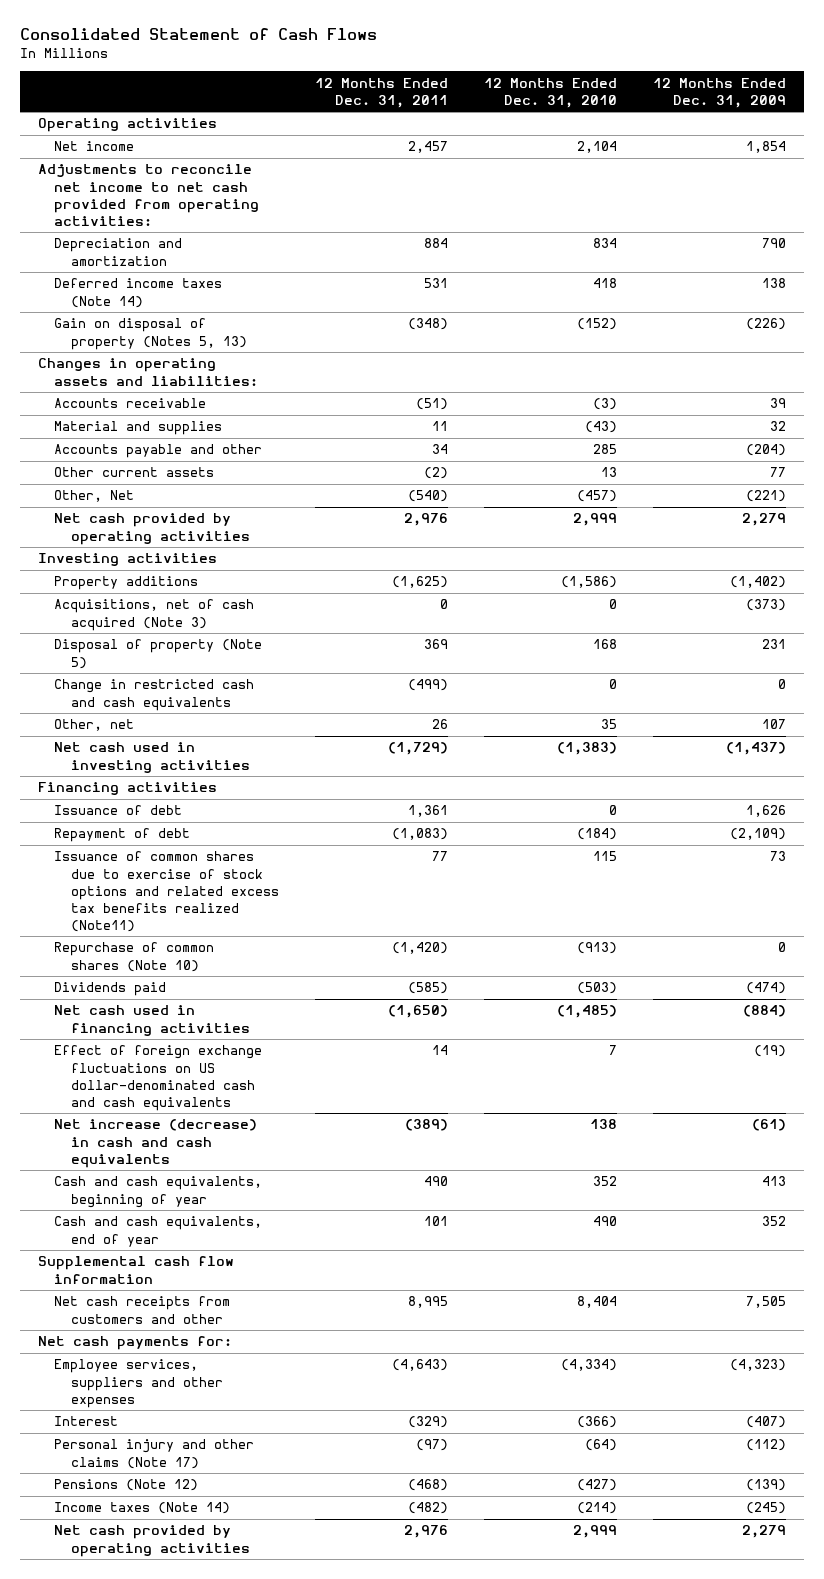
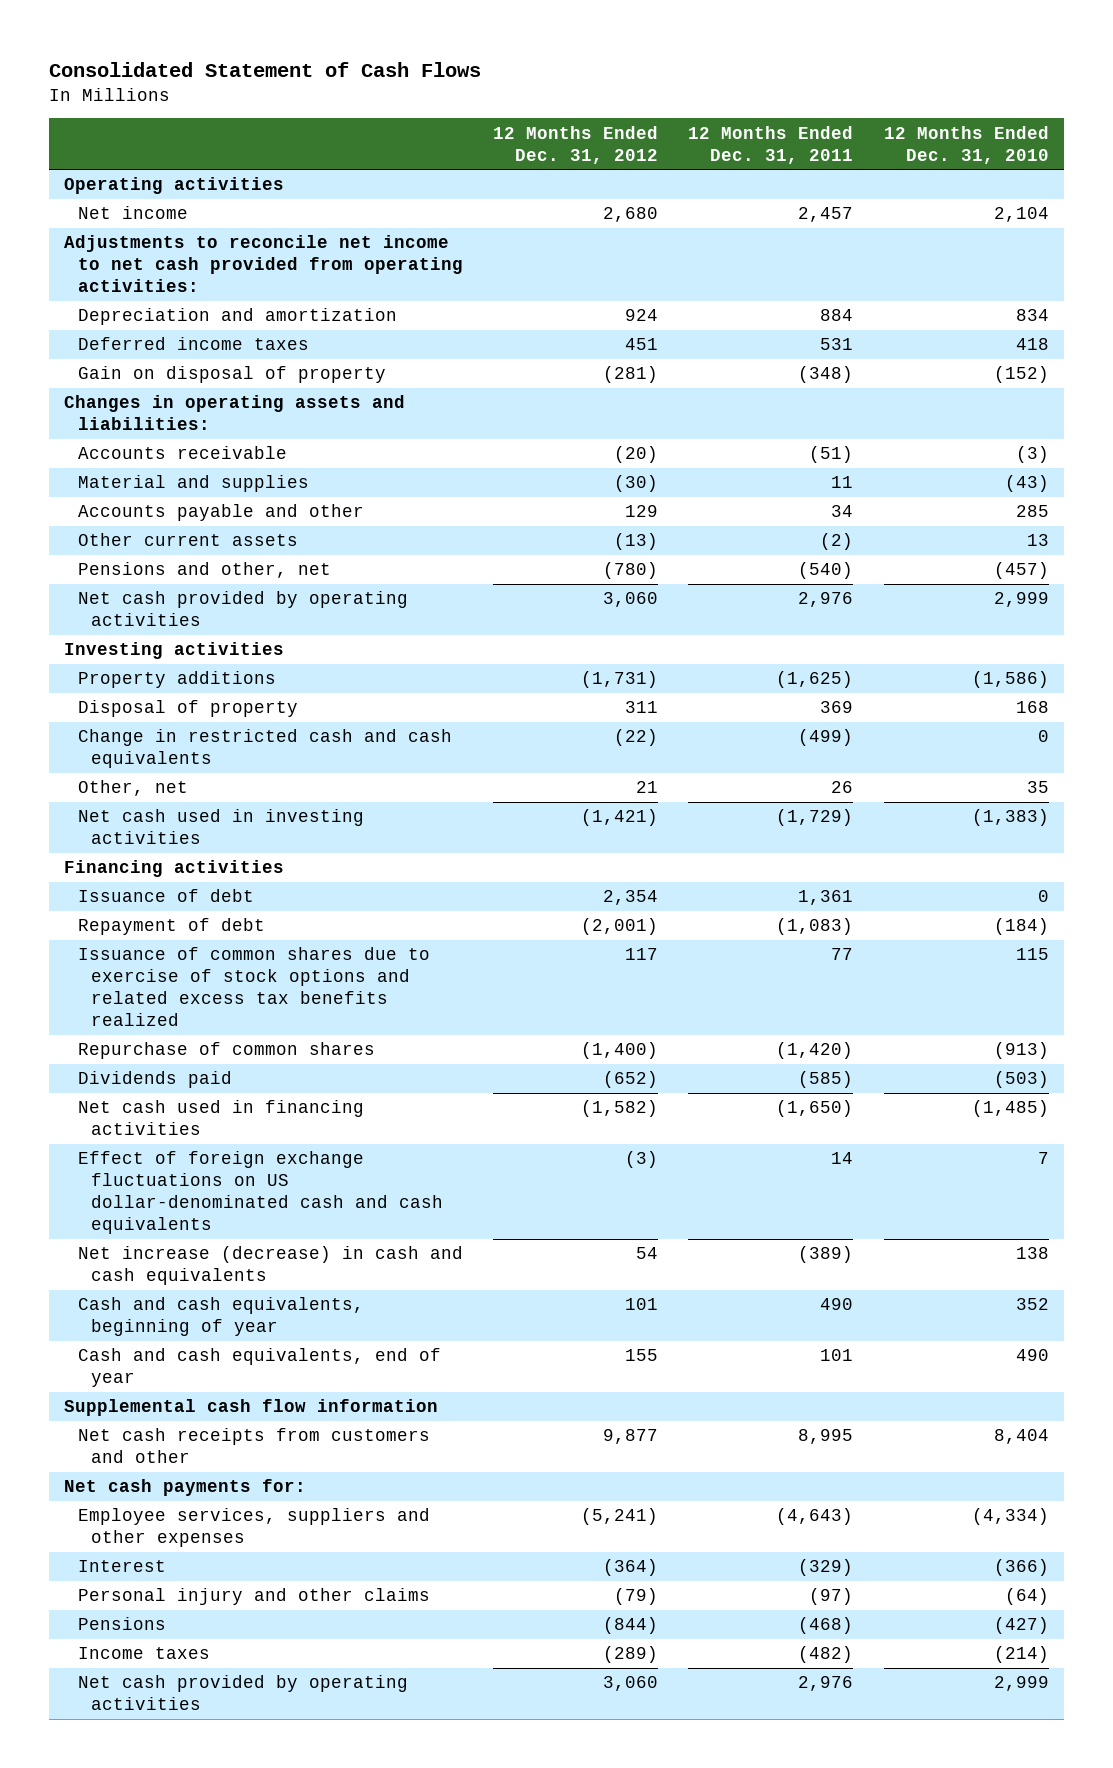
- | 12 Months Ended Dec. 31, 2011 | 12 Months Ended Dec. 31, 2010 | 12 Months Ended Dec. 31, 2009
+ | 12 Months Ended Dec. 31, 2012 | 12 Months Ended Dec. 31, 2011 | 12 Months Ended Dec. 31, 2010
- Deferred income taxes (Note 14) | 531 | 418 | 138
- Gain on disposal of property (Notes 5, 13) | (348) | (152) | (226)
+ Deferred income taxes | 451 | 531 | 418
+ Gain on disposal of property | (281) | (348) | (152)
- Other, Net | (540) | (457) | (221)
+ Pensions and other, net | (780) | (540) | (457)
- Acquisitions, net of cash acquired (Note 3) | 0 | 0 | (373)
- Disposal of property (Note 5) | 369 | 168 | 231
+ Disposal of property | 311 | 369 | 168
- Issuance of common shares due to exercise of stock options and related excess tax benefits realized (Note11) | 77 | 115 | 73
- Repurchase of common shares (Note 10) | (1,420) | (913) | 0
+ Issuance of common shares due to exercise of stock options and related excess tax benefits realized | 117 | 77 | 115
+ Repurchase of common shares | (1,400) | (1,420) | (913)
- Personal injury and other claims (Note 17) | (97) | (64) | (112)
- Pensions (Note 12) | (468) | (427) | (139)
- Income taxes (Note 14) | (482) | (214) | (245)
+ Personal injury and other claims | (79) | (97) | (64)
+ Pensions | (844) | (468) | (427)
+ Income taxes | (289) | (482) | (214)

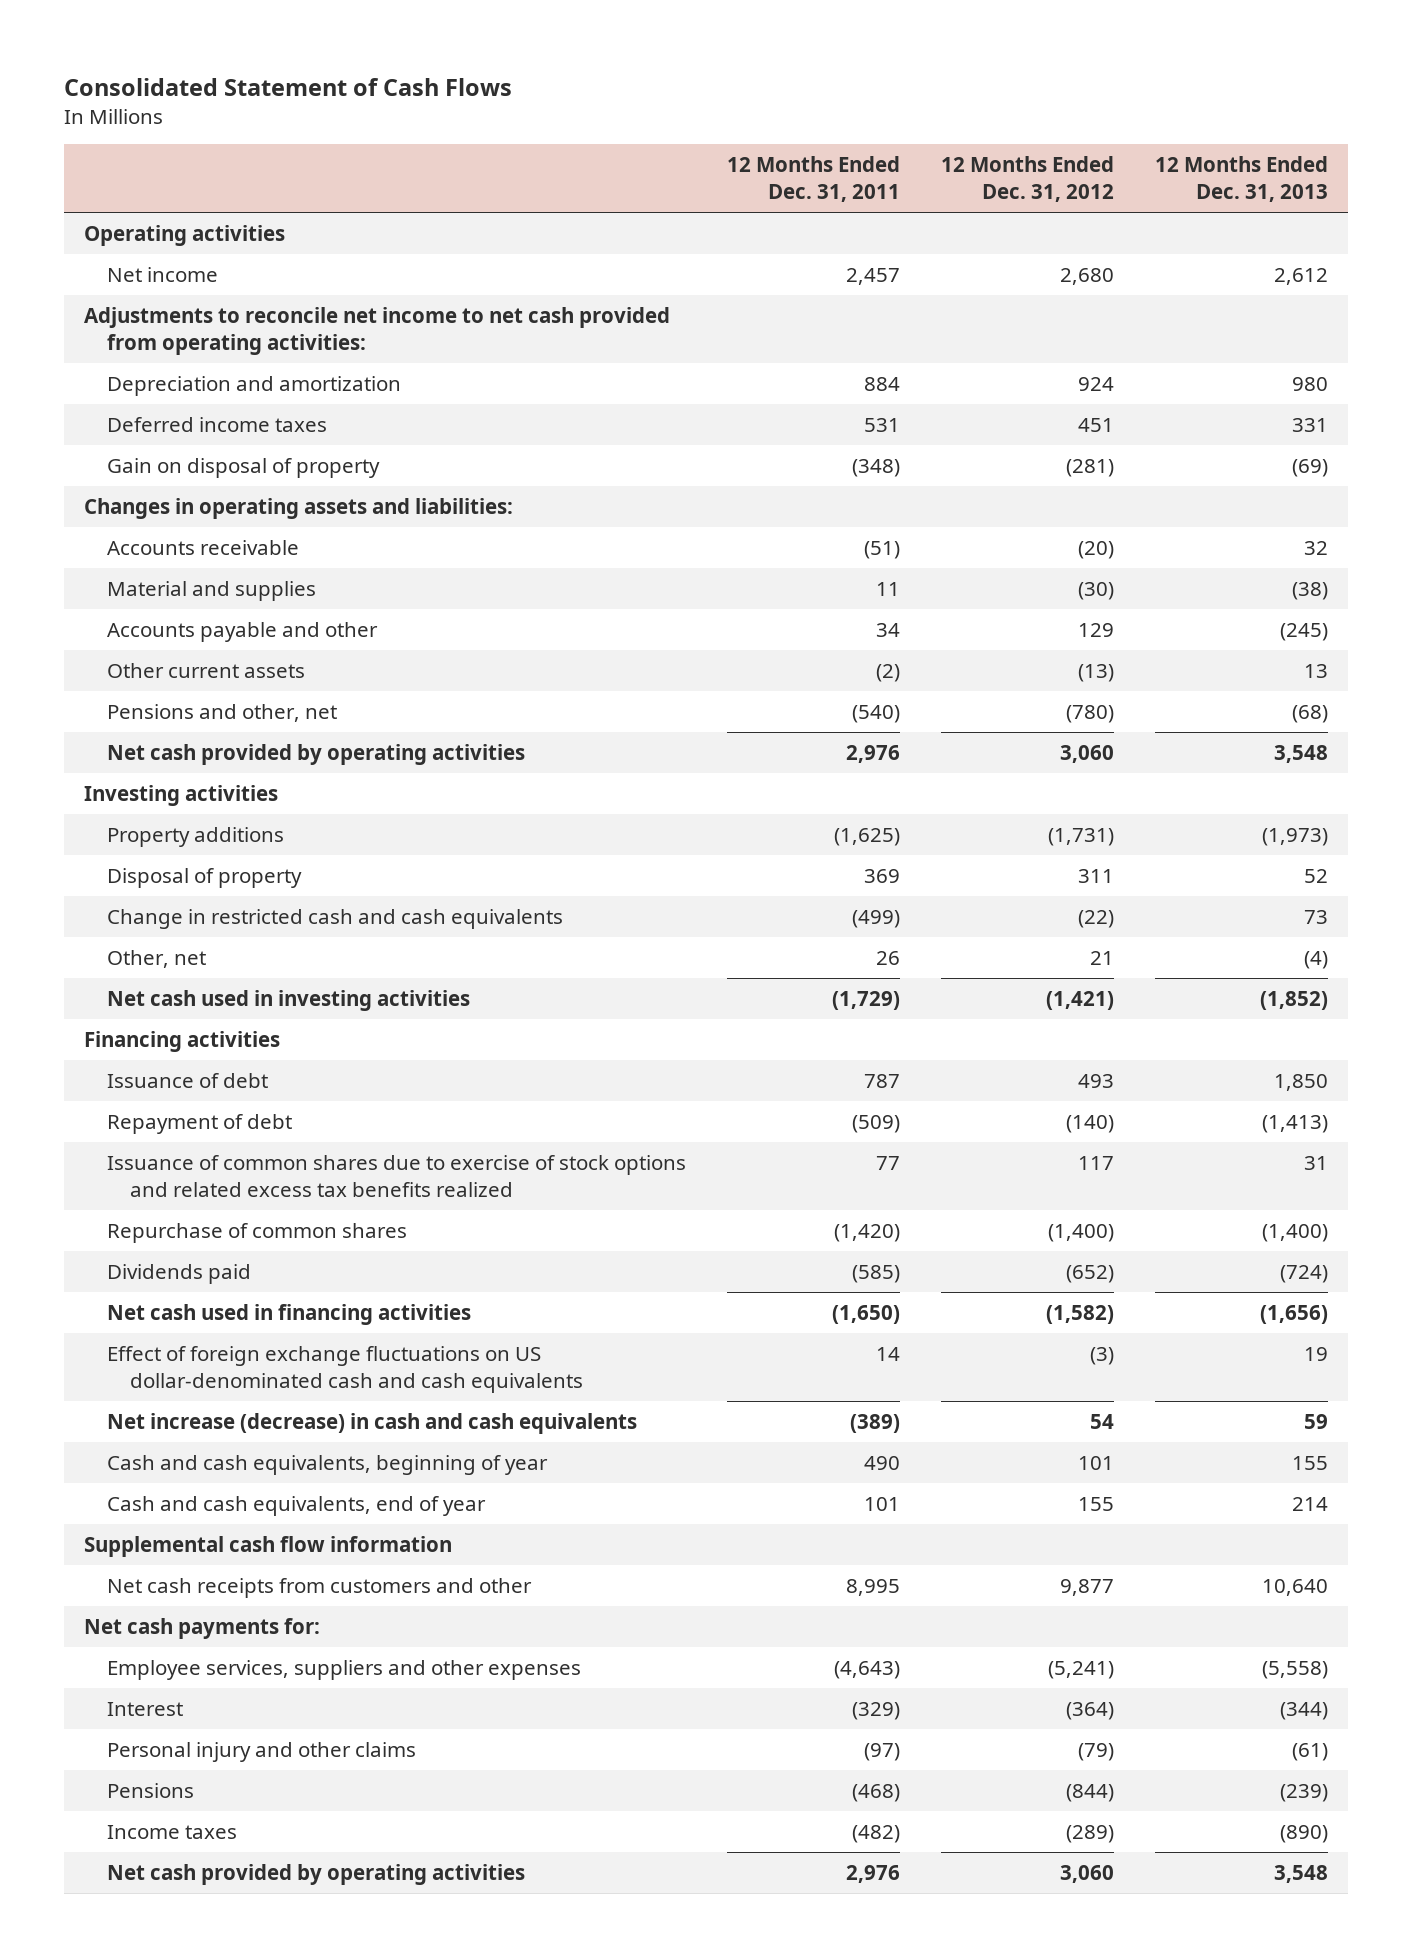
- | 12 Months Ended Dec. 31, 2012 | 12 Months Ended Dec. 31, 2011 | 12 Months Ended Dec. 31, 2010
+ | 12 Months Ended Dec. 31, 2011 | 12 Months Ended Dec. 31, 2012 | 12 Months Ended Dec. 31, 2013
- Issuance of debt | 2,354 | 1,361 | 0
- Repayment of debt | (2,001) | (1,083) | (184)
+ Issuance of debt | 787 | 493 | 1,850
+ Repayment of debt | (509) | (140) | (1,413)

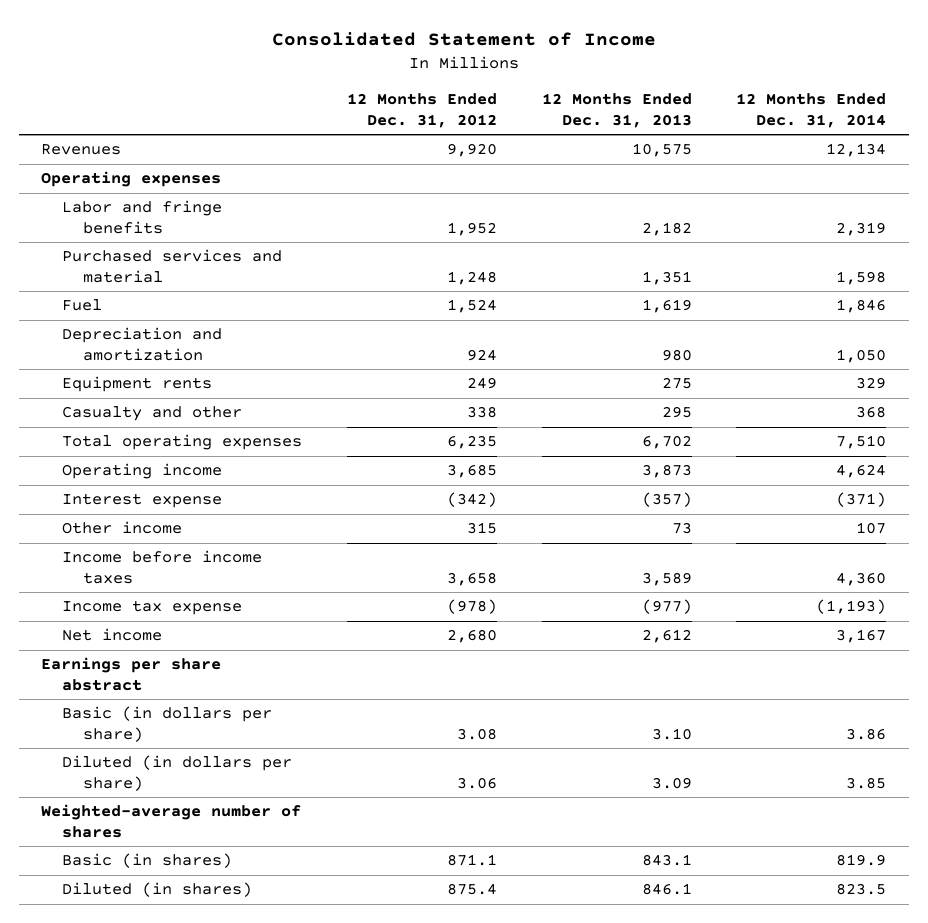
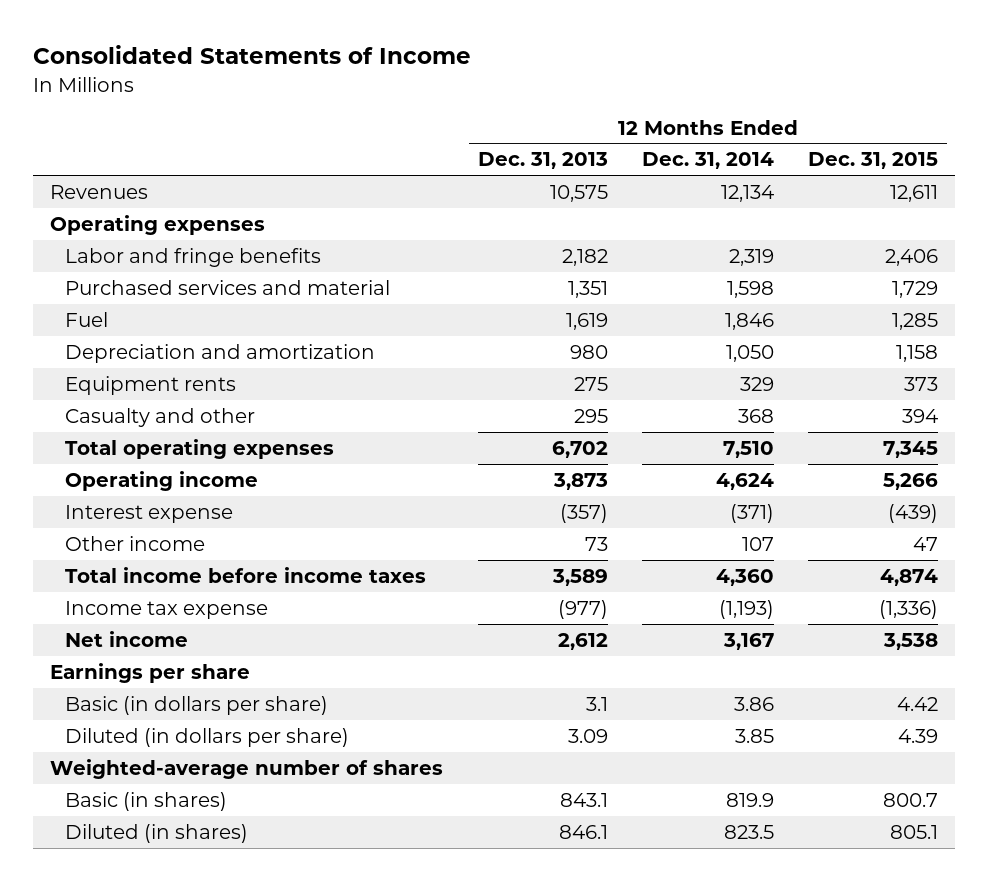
- Consolidated Statement of Income
+ Consolidated Statements of Income
- | 12 Months Ended Dec. 31, 2012 | 12 Months Ended Dec. 31, 2013 | 12 Months Ended Dec. 31, 2014
+ | 12 Months Ended Dec. 31, 2013 | 12 Months Ended Dec. 31, 2014 | 12 Months Ended Dec. 31, 2015
- Income before income taxes | 3,658 | 3,589 | 4,360
+ Total income before income taxes | 3,589 | 4,360 | 4,874
- Earnings per share abstract
- Basic (in dollars per share) | 3.08 | 3.10 | 3.86
+ Earnings per share
+ Basic (in dollars per share) | 3.1 | 3.86 | 4.42

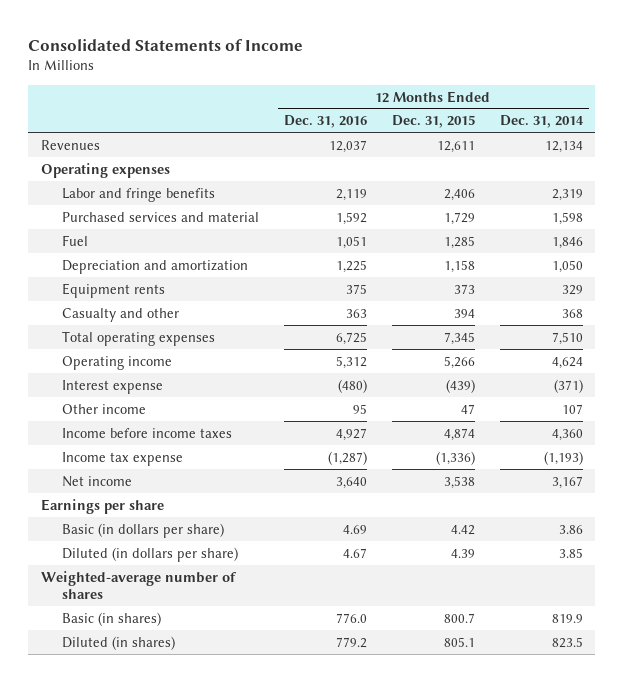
- | 12 Months Ended Dec. 31, 2013 | 12 Months Ended Dec. 31, 2014 | 12 Months Ended Dec. 31, 2015
+ | 12 Months Ended Dec. 31, 2016 | 12 Months Ended Dec. 31, 2015 | 12 Months Ended Dec. 31, 2014
- Total income before income taxes | 3,589 | 4,360 | 4,874
+ Income before income taxes | 4,927 | 4,874 | 4,360

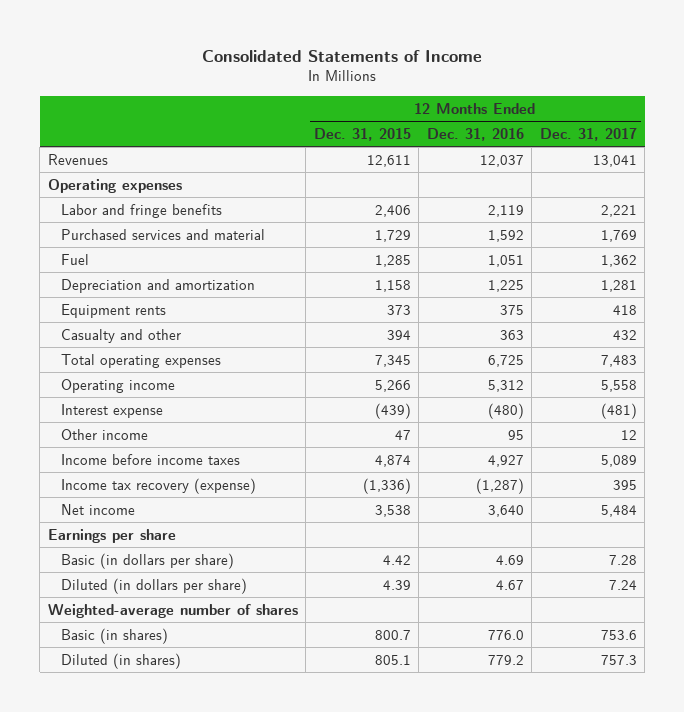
- | 12 Months Ended Dec. 31, 2016 | 12 Months Ended Dec. 31, 2015 | 12 Months Ended Dec. 31, 2014
+ | 12 Months Ended Dec. 31, 2015 | 12 Months Ended Dec. 31, 2016 | 12 Months Ended Dec. 31, 2017
- Income tax expense | (1,287) | (1,336) | (1,193)
+ Income tax recovery (expense) | (1,336) | (1,287) | 395

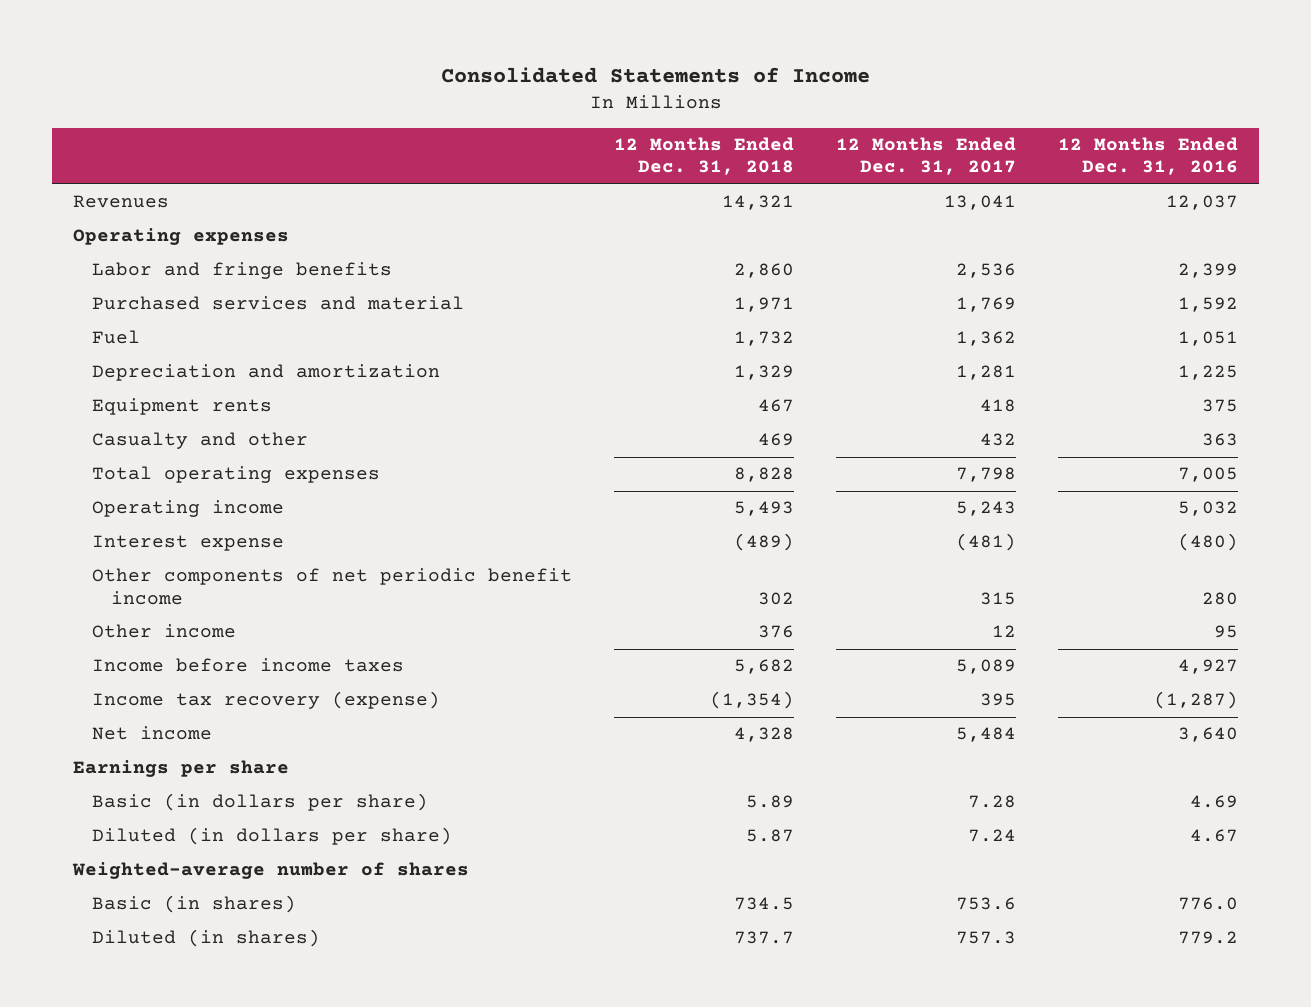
- | 12 Months Ended Dec. 31, 2015 | 12 Months Ended Dec. 31, 2016 | 12 Months Ended Dec. 31, 2017
+ | 12 Months Ended Dec. 31, 2018 | 12 Months Ended Dec. 31, 2017 | 12 Months Ended Dec. 31, 2016
- Labor and fringe benefits | 2,406 | 2,119 | 2,221
+ Labor and fringe benefits | 2,860 | 2,536 | 2,399
- Total operating expenses | 7,345 | 6,725 | 7,483
- Operating income | 5,266 | 5,312 | 5,558
+ Total operating expenses | 8,828 | 7,798 | 7,005
+ Operating income | 5,493 | 5,243 | 5,032
+ Other components of net periodic benefit income | 302 | 315 | 280

